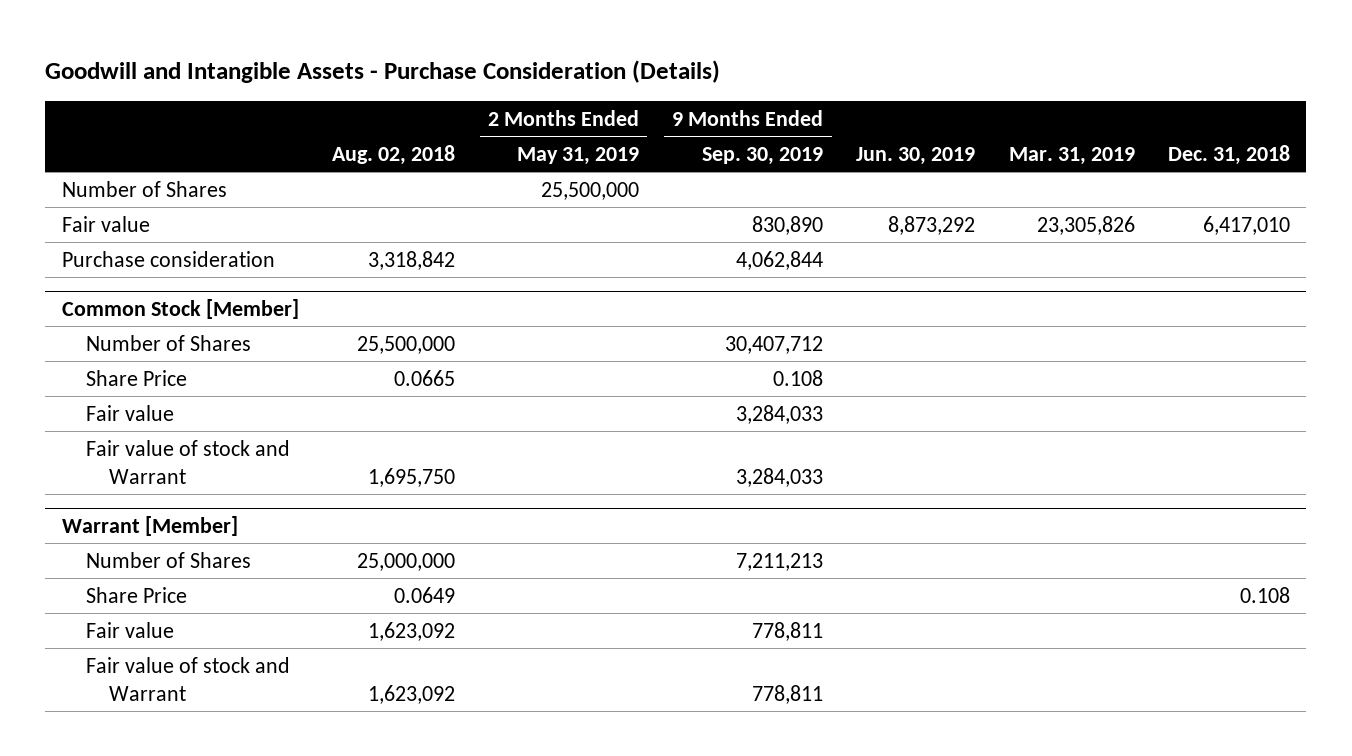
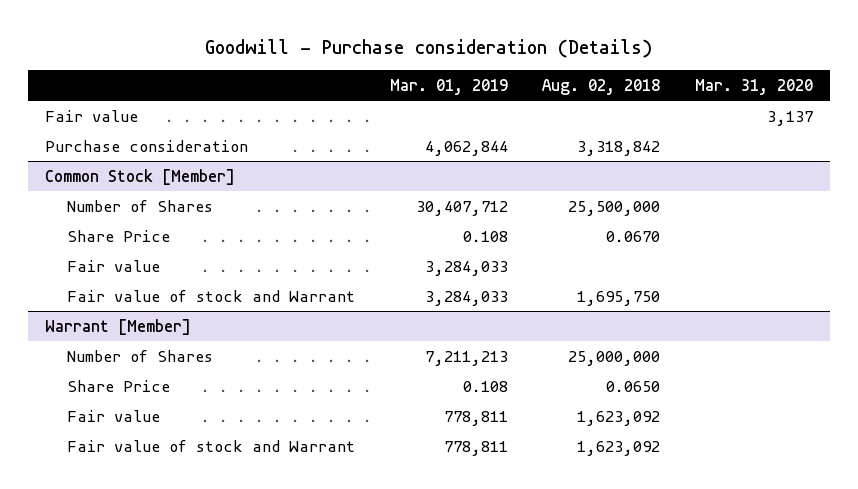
- Goodwill and Intangible Assets - Purchase Consideration (Details)
+ Goodwill - Purchase consideration (Details)
- | Aug. 02, 2018 | 2 Months Ended May 31, 2019 | 9 Months Ended Sep. 30, 2019 | Jun. 30, 2019 | Mar. 31, 2019 | Dec. 31, 2018
+ | Mar. 01, 2019 | Aug. 02, 2018 | Mar. 31, 2020
- Number of Shares | | 25,500,000 | | | |
@ Common Stock [Member]
- Share Price | 0.0665 | | 0.108 | | |
+ Share Price | 0.108 | 0.0670 |
@ Warrant [Member]
- Share Price | 0.0649 | | | | | 0.108
+ Share Price | 0.108 | 0.0650 |

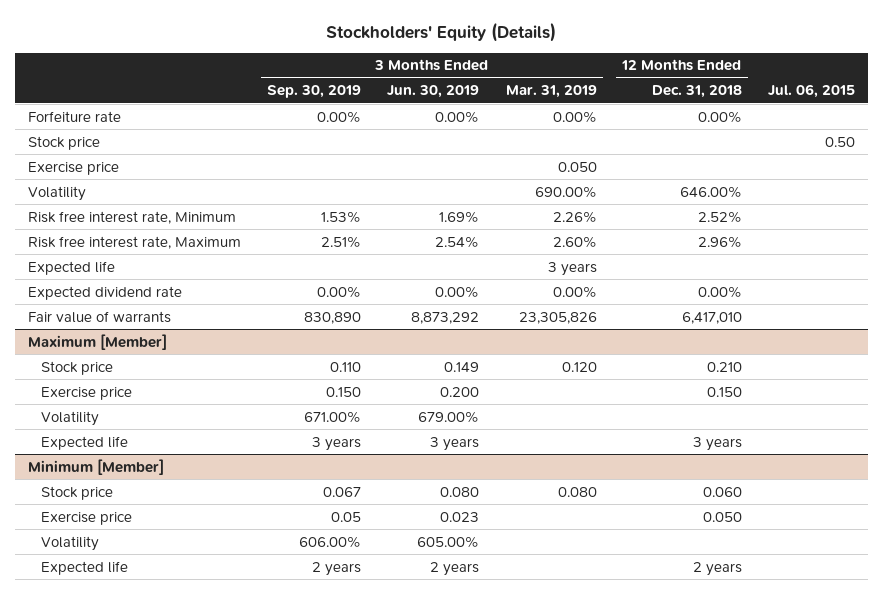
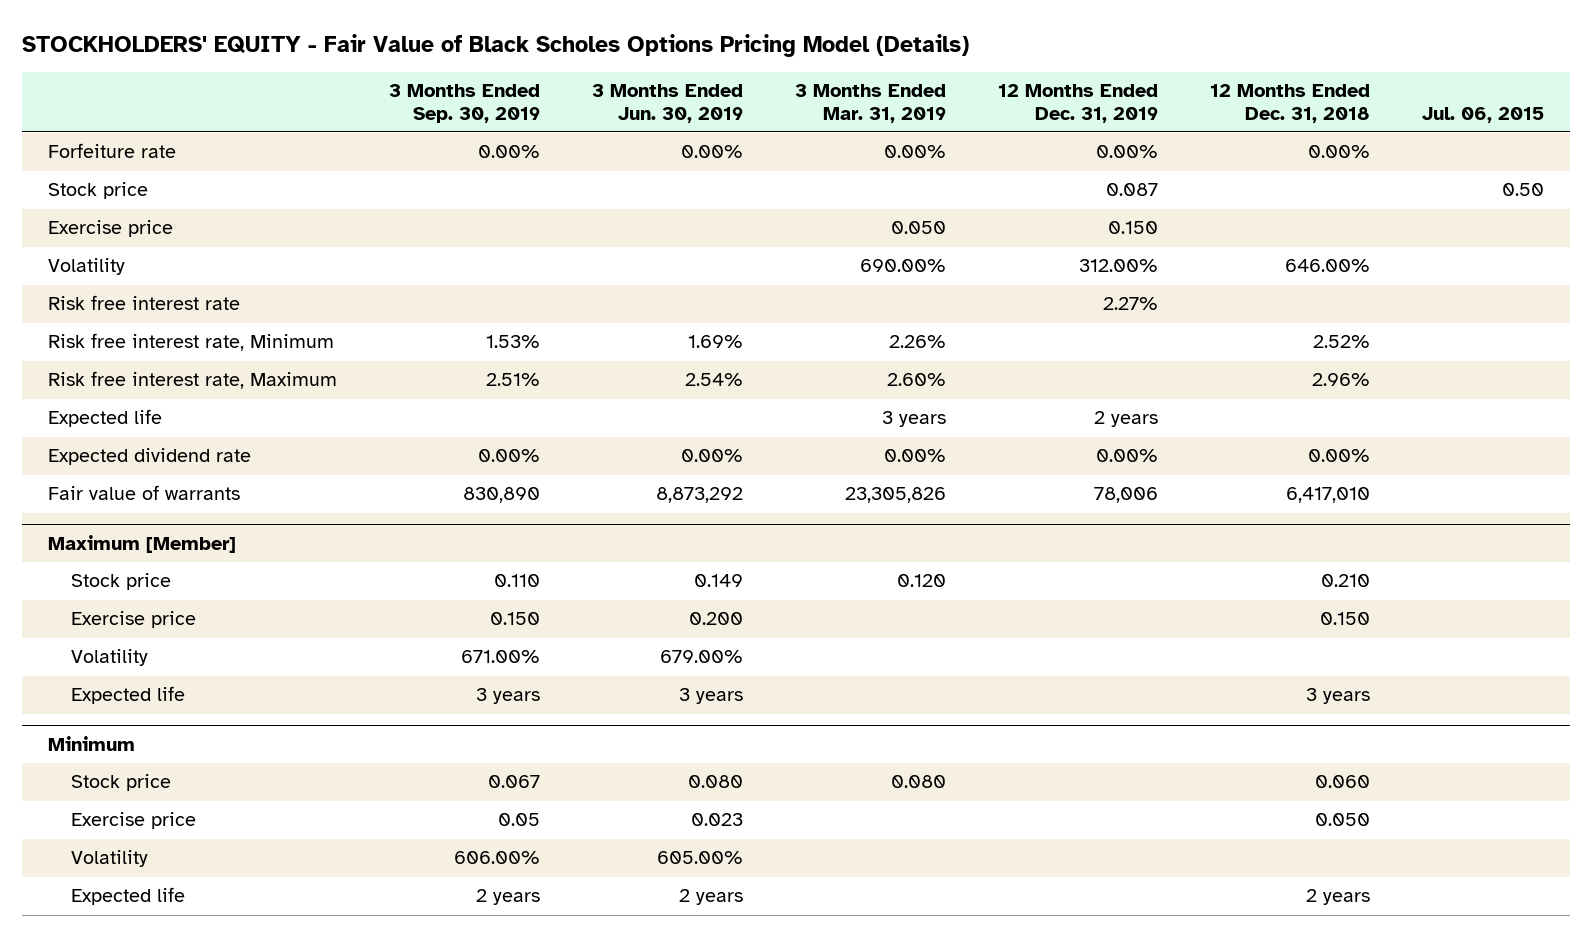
- Stockholders' Equity (Details)
+ STOCKHOLDERS' EQUITY - Fair Value of Black Scholes Options Pricing Model (Details)
- | 3 Months Ended Sep. 30, 2019 | 3 Months Ended Jun. 30, 2019 | 3 Months Ended Mar. 31, 2019 | 12 Months Ended Dec. 31, 2018 | Jul. 06, 2015
+ | 3 Months Ended Sep. 30, 2019 | 3 Months Ended Jun. 30, 2019 | 3 Months Ended Mar. 31, 2019 | 12 Months Ended Dec. 31, 2019 | 12 Months Ended Dec. 31, 2018 | Jul. 06, 2015
+ Risk free interest rate | | | | 2.27% | |
- Minimum [Member]
+ Minimum

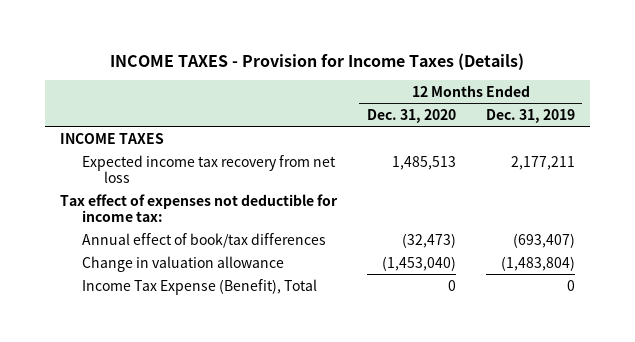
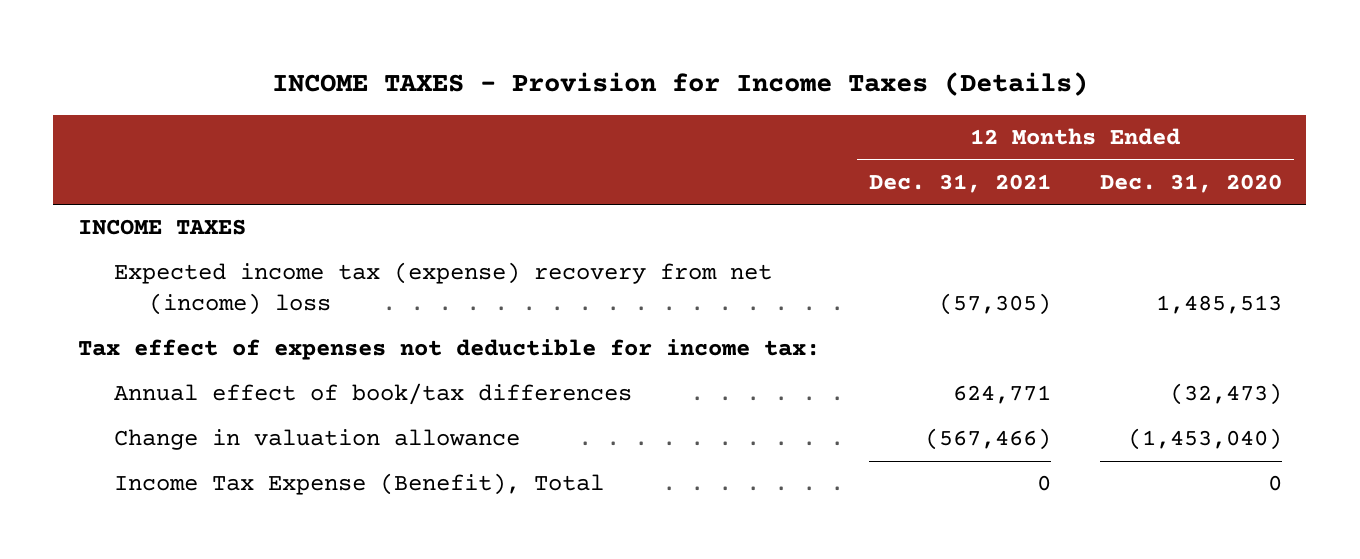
- | 12 Months Ended Dec. 31, 2020 | 12 Months Ended Dec. 31, 2019
+ | 12 Months Ended Dec. 31, 2021 | 12 Months Ended Dec. 31, 2020
- Expected income tax recovery from net loss | 1,485,513 | 2,177,211
+ Expected income tax (expense) recovery from net (income) loss | (57,305) | 1,485,513

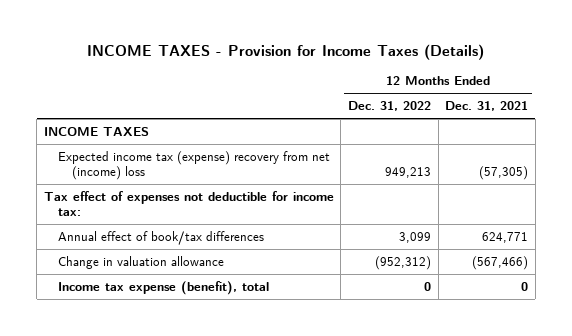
- | 12 Months Ended Dec. 31, 2021 | 12 Months Ended Dec. 31, 2020
+ | 12 Months Ended Dec. 31, 2022 | 12 Months Ended Dec. 31, 2021
- Income Tax Expense (Benefit), Total | 0 | 0
+ Income tax expense (benefit), total | 0 | 0

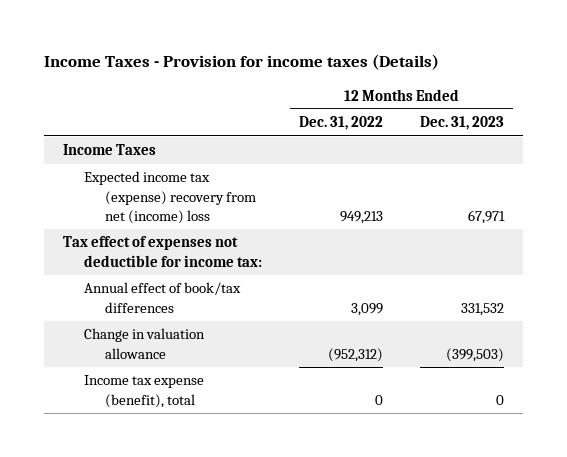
- INCOME TAXES - Provision for Income Taxes (Details)
+ Income Taxes - Provision for income taxes (Details)
- | 12 Months Ended Dec. 31, 2022 | 12 Months Ended Dec. 31, 2021
+ | 12 Months Ended Dec. 31, 2022 | 12 Months Ended Dec. 31, 2023
- INCOME TAXES
+ Income Taxes

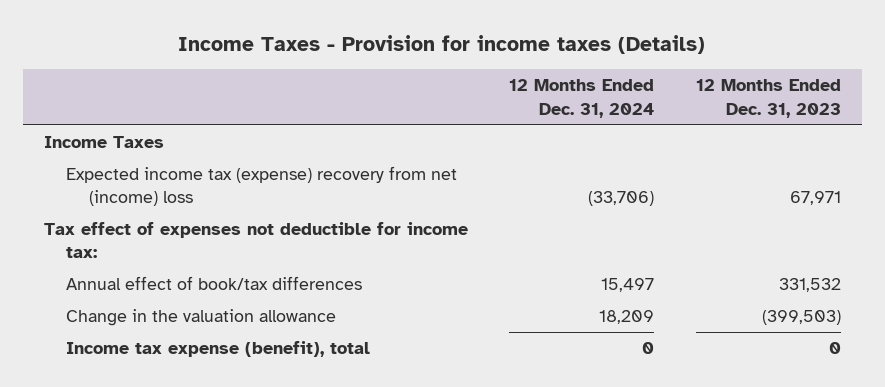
- | 12 Months Ended Dec. 31, 2022 | 12 Months Ended Dec. 31, 2023
+ | 12 Months Ended Dec. 31, 2024 | 12 Months Ended Dec. 31, 2023
- Change in valuation allowance | (952,312) | (399,503)
+ Change in the valuation allowance | 18,209 | (399,503)

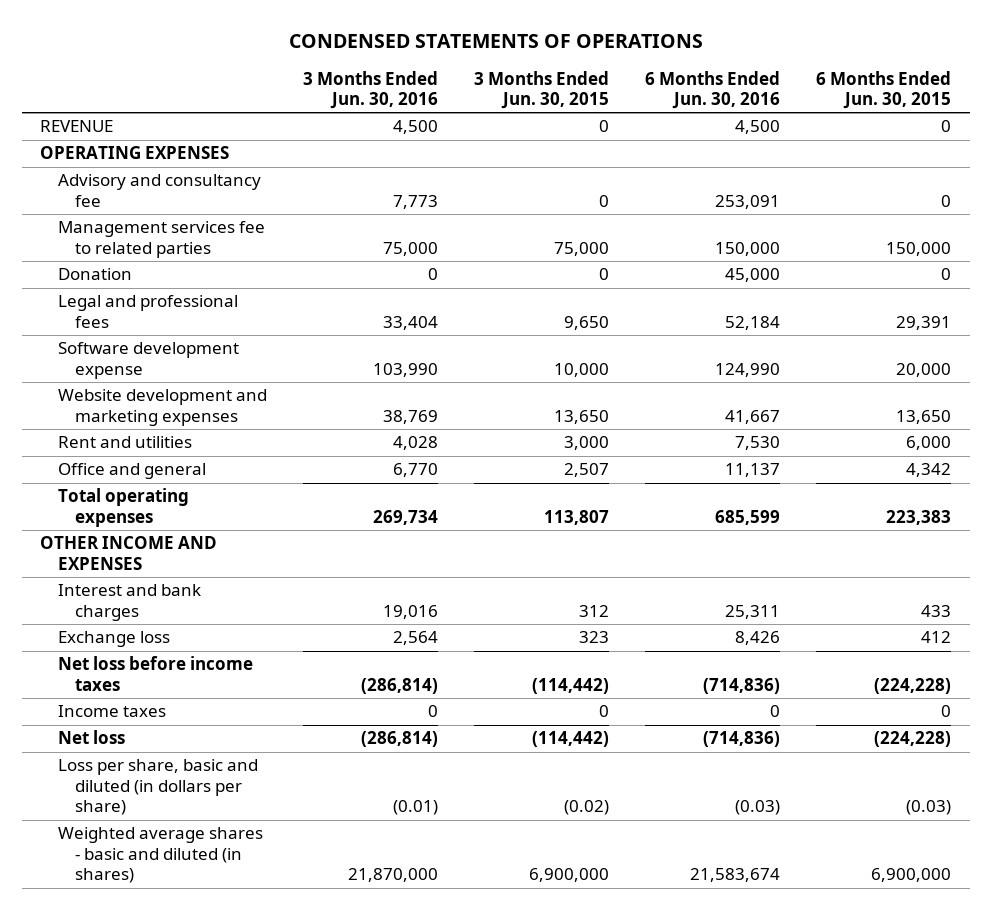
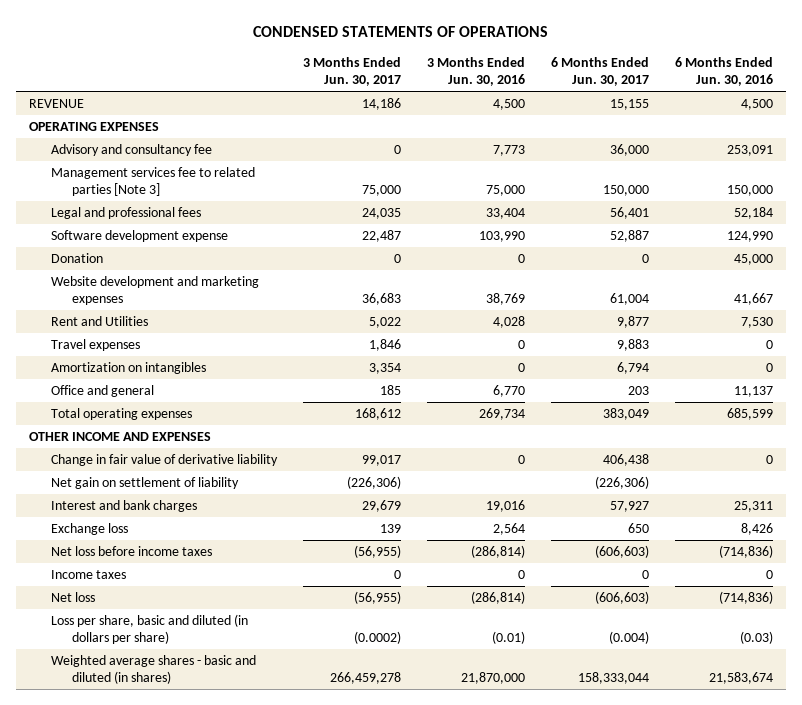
- | 3 Months Ended Jun. 30, 2016 | 3 Months Ended Jun. 30, 2015 | 6 Months Ended Jun. 30, 2016 | 6 Months Ended Jun. 30, 2015
+ | 3 Months Ended Jun. 30, 2017 | 3 Months Ended Jun. 30, 2016 | 6 Months Ended Jun. 30, 2017 | 6 Months Ended Jun. 30, 2016
- Management services fee to related parties | 75,000 | 75,000 | 150,000 | 150,000
+ Management services fee to related parties [Note 3] | 75,000 | 75,000 | 150,000 | 150,000
moved down: Donation | 0 | 0 | 0 | 45,000
- Rent and utilities | 4,028 | 3,000 | 7,530 | 6,000
+ Rent and Utilities | 5,022 | 4,028 | 9,877 | 7,530
+ Travel expenses | 1,846 | 0 | 9,883 | 0
+ Amortization on intangibles | 3,354 | 0 | 6,794 | 0
+ Change in fair value of derivative liability | 99,017 | 0 | 406,438 | 0
+ Net gain on settlement of liability | (226,306) | | (226,306) |

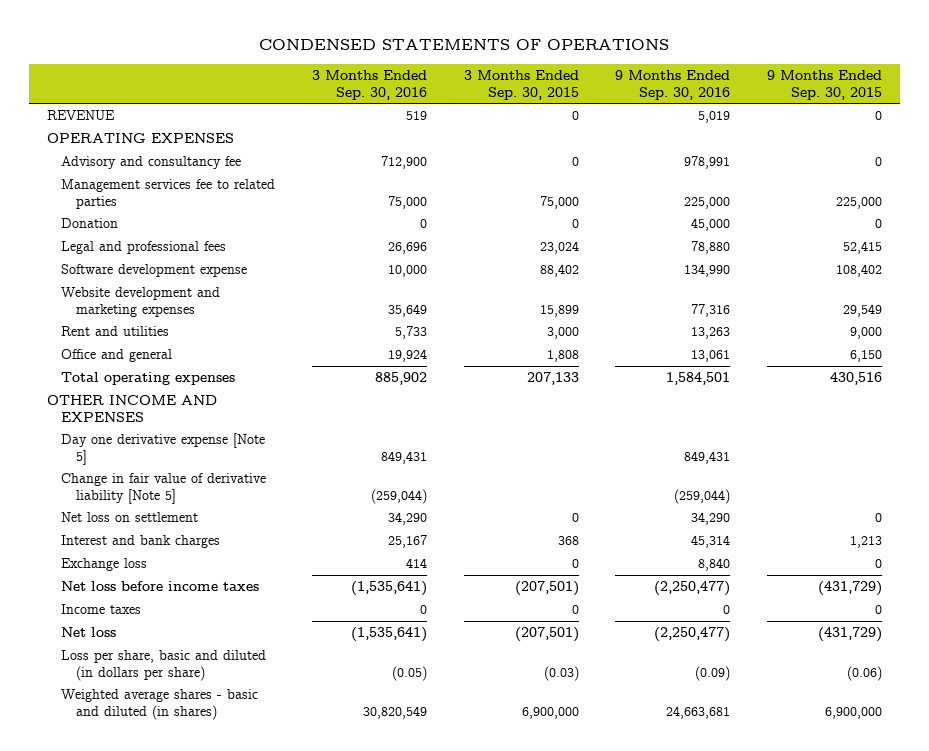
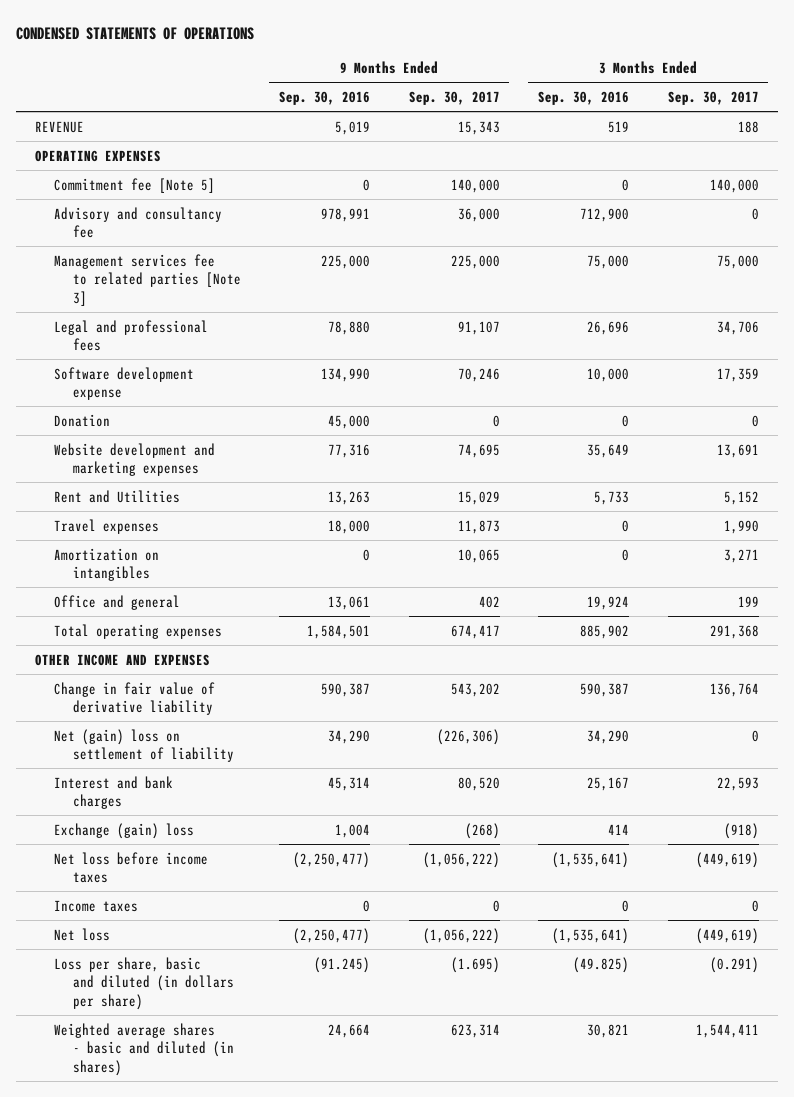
- | 3 Months Ended Sep. 30, 2016 | 3 Months Ended Sep. 30, 2015 | 9 Months Ended Sep. 30, 2016 | 9 Months Ended Sep. 30, 2015
+ | 9 Months Ended Sep. 30, 2016 | 9 Months Ended Sep. 30, 2017 | 3 Months Ended Sep. 30, 2016 | 3 Months Ended Sep. 30, 2017
+ Commitment fee [Note 5] | 0 | 140,000 | 0 | 140,000
- Management services fee to related parties | 75,000 | 75,000 | 225,000 | 225,000
+ Management services fee to related parties [Note 3] | 225,000 | 225,000 | 75,000 | 75,000
moved down: Donation | 45,000 | 0 | 0 | 0
- Rent and utilities | 5,733 | 3,000 | 13,263 | 9,000
+ Rent and Utilities | 13,263 | 15,029 | 5,733 | 5,152
+ Travel expenses | 18,000 | 11,873 | 0 | 1,990
+ Amortization on intangibles | 0 | 10,065 | 0 | 3,271
- Day one derivative expense [Note 5] | 849,431 | | 849,431 |
- Change in fair value of derivative liability [Note 5] | (259,044) | | (259,044) |
- Net loss on settlement | 34,290 | 0 | 34,290 | 0
+ Change in fair value of derivative liability | 590,387 | 543,202 | 590,387 | 136,764
+ Net (gain) loss on settlement of liability | 34,290 | (226,306) | 34,290 | 0
- Exchange loss | 414 | 0 | 8,840 | 0
+ Exchange (gain) loss | 1,004 | (268) | 414 | (918)
- Loss per share, basic and diluted (in dollars per share) | (0.05) | (0.03) | (0.09) | (0.06)
- Weighted average shares - basic and diluted (in shares) | 30,820,549 | 6,900,000 | 24,663,681 | 6,900,000
+ Loss per share, basic and diluted (in dollars per share) | (91.245) | (1.695) | (49.825) | (0.291)
+ Weighted average shares - basic and diluted (in shares) | 24,664 | 623,314 | 30,821 | 1,544,411

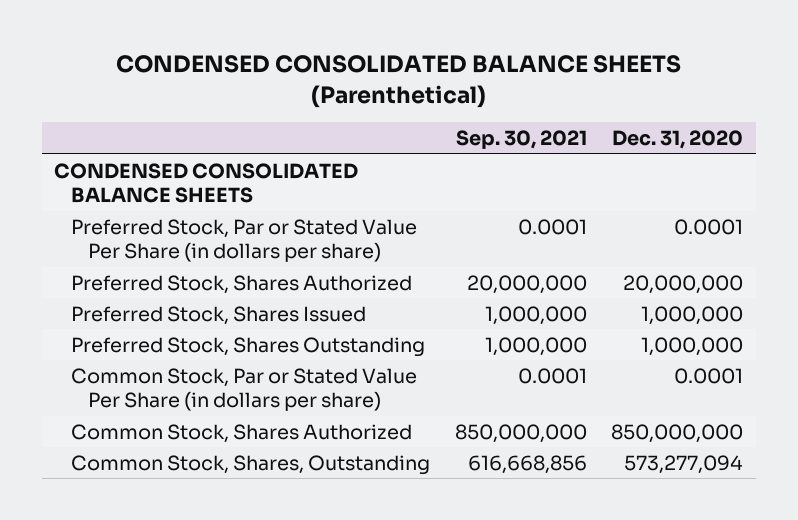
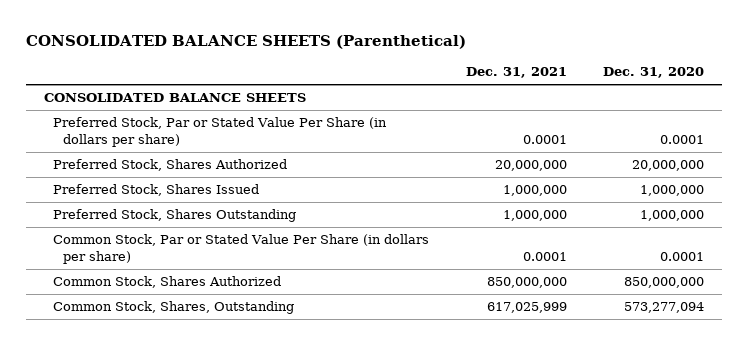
- CONDENSED CONSOLIDATED BALANCE SHEETS (Parenthetical)
+ CONSOLIDATED BALANCE SHEETS (Parenthetical)
- | Sep. 30, 2021 | Dec. 31, 2020
+ | Dec. 31, 2021 | Dec. 31, 2020
- CONDENSED CONSOLIDATED BALANCE SHEETS
+ CONSOLIDATED BALANCE SHEETS

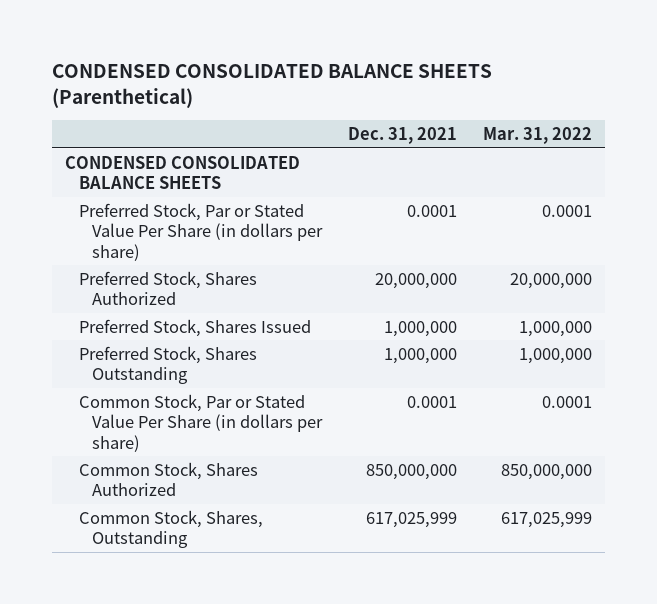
- CONSOLIDATED BALANCE SHEETS (Parenthetical)
+ CONDENSED CONSOLIDATED BALANCE SHEETS (Parenthetical)
- | Dec. 31, 2021 | Dec. 31, 2020
+ | Dec. 31, 2021 | Mar. 31, 2022
- CONSOLIDATED BALANCE SHEETS
+ CONDENSED CONSOLIDATED BALANCE SHEETS

